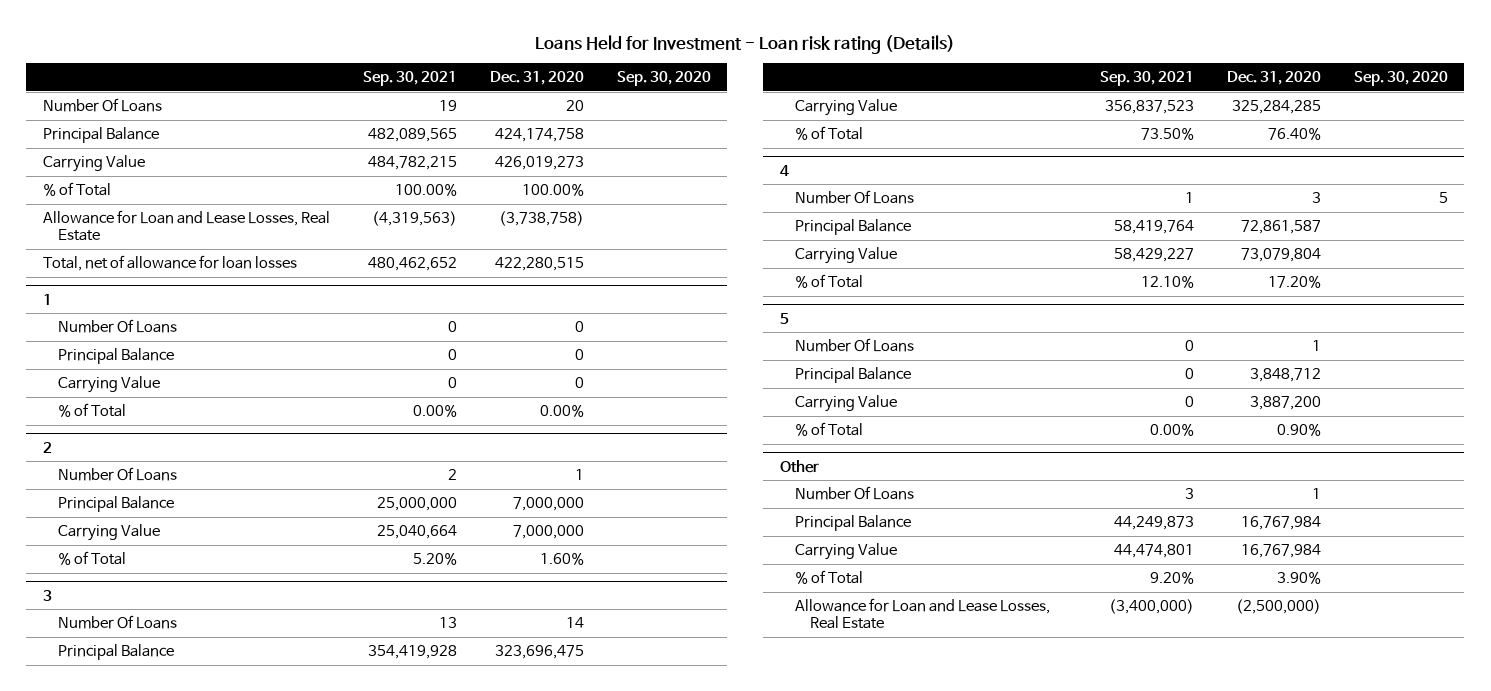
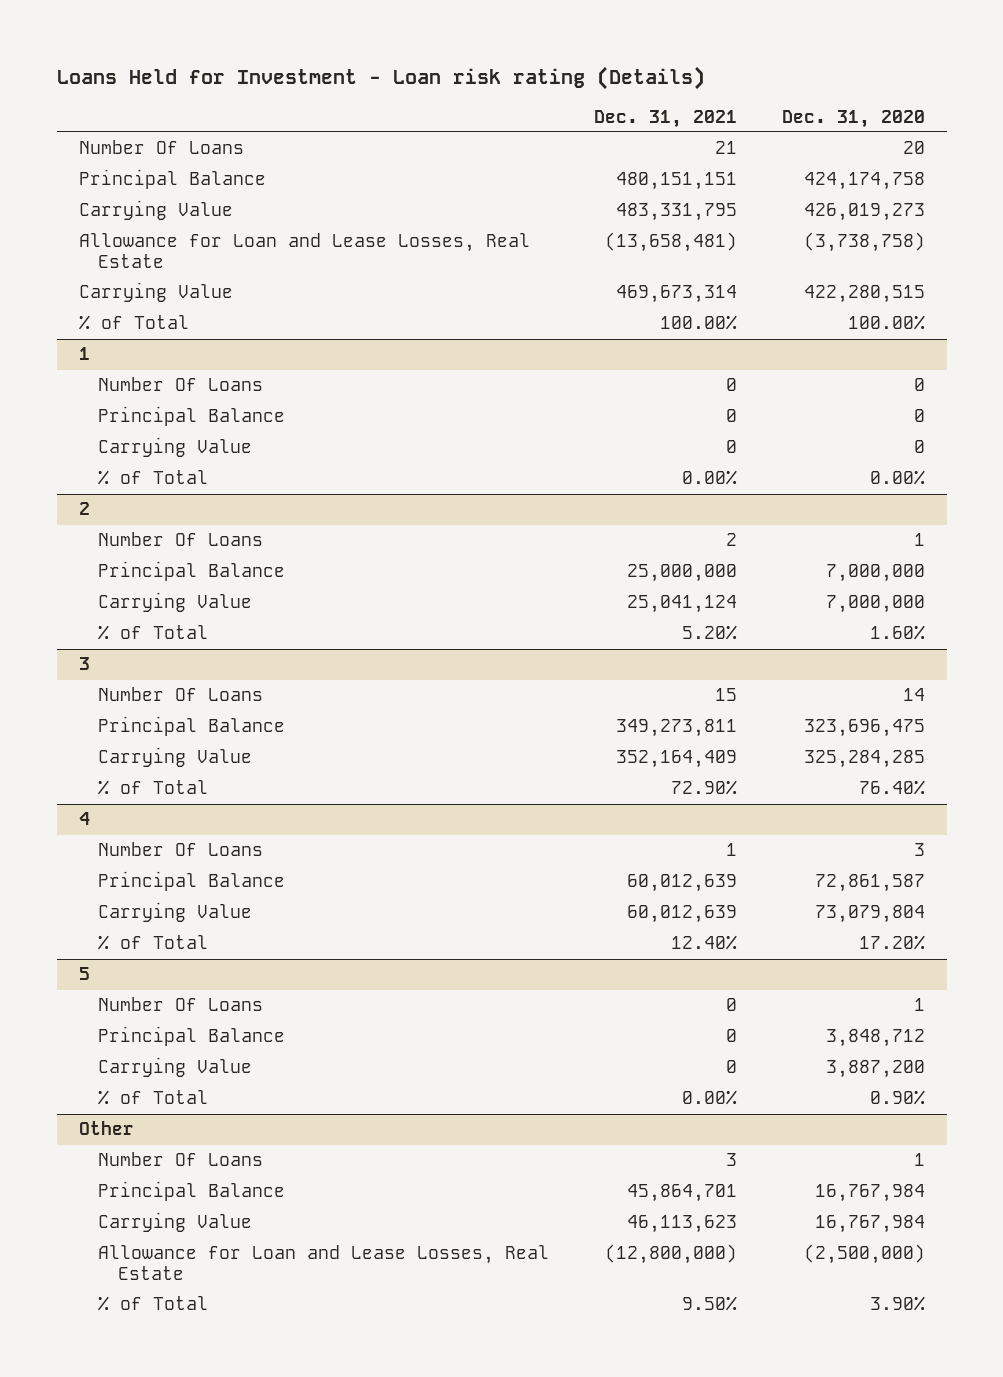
- | Sep. 30, 2021 | Dec. 31, 2020 | Sep. 30, 2020
+ | Dec. 31, 2021 | Dec. 31, 2020
- Total, net of allowance for loan losses | 480,462,652 | 422,280,515 |
+ Carrying Value | 469,673,314 | 422,280,515
moved down: % of Total | 100.00% | 100.00%
@ Other
moved down: % of Total | 9.50% | 3.90%

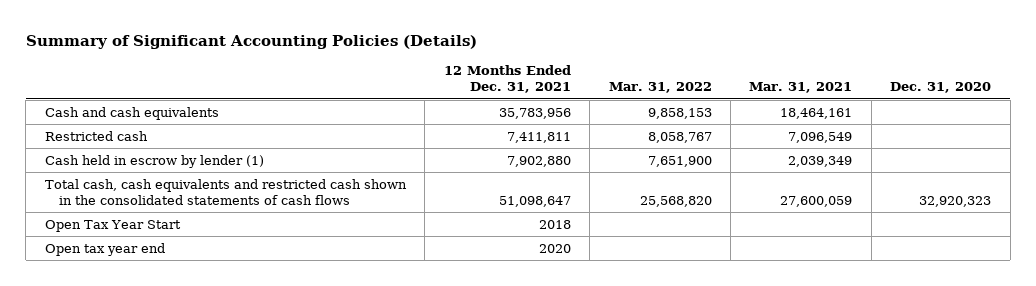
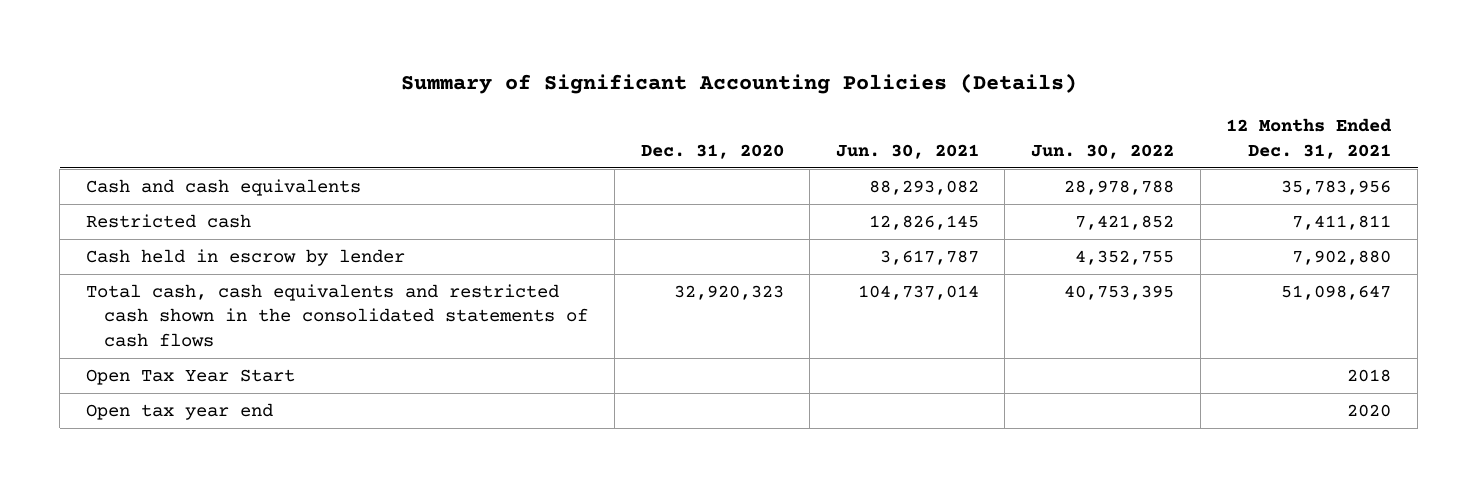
- | 12 Months Ended Dec. 31, 2021 | Mar. 31, 2022 | Mar. 31, 2021 | Dec. 31, 2020
+ | Dec. 31, 2020 | Jun. 30, 2021 | Jun. 30, 2022 | 12 Months Ended Dec. 31, 2021
- Cash held in escrow by lender (1) | 7,902,880 | 7,651,900 | 2,039,349 |
+ Cash held in escrow by lender | | 3,617,787 | 4,352,755 | 7,902,880

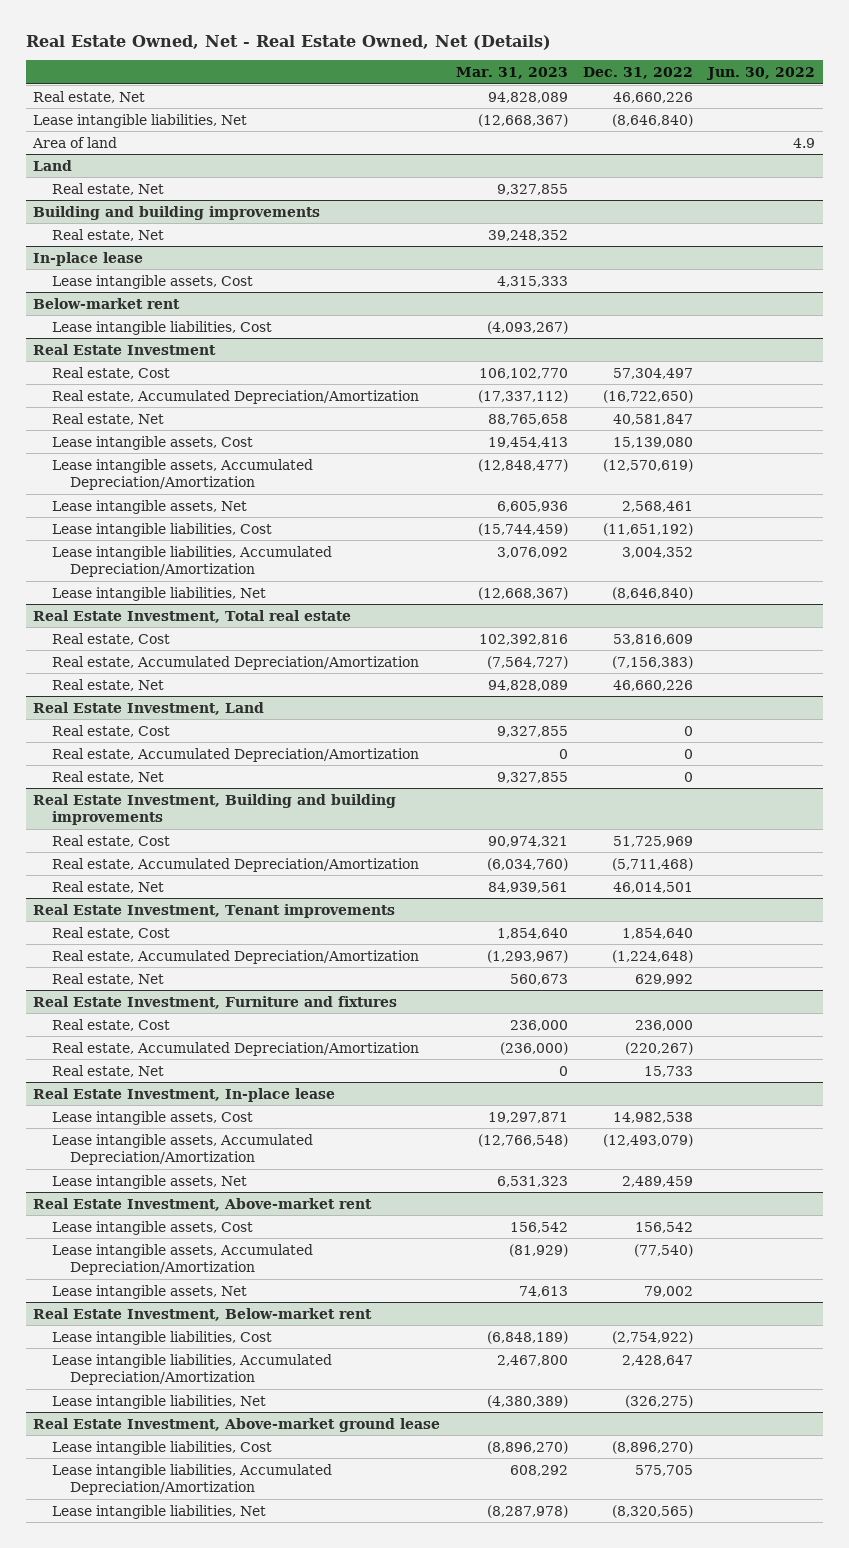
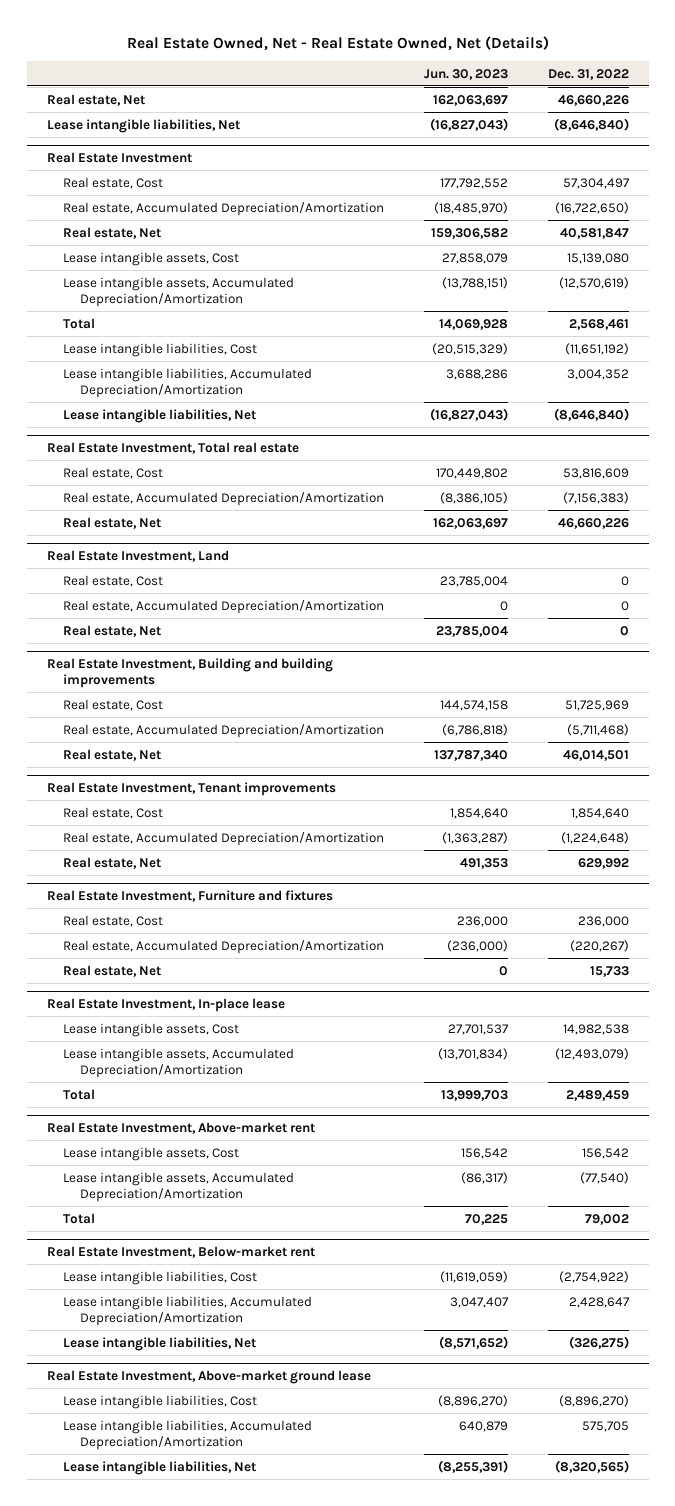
- | Mar. 31, 2023 | Dec. 31, 2022 | Jun. 30, 2022
+ | Jun. 30, 2023 | Dec. 31, 2022
- Area of land | | | 4.9
- Land
- Real estate, Net | 9,327,855 | |
- Building and building improvements
- Real estate, Net | 39,248,352 | |
- In-place lease
- Lease intangible assets, Cost | 4,315,333 | |
- Below-market rent
- Lease intangible liabilities, Cost | (4,093,267) | |
@ Real Estate Investment
- Lease intangible assets, Net | 6,605,936 | 2,568,461 |
+ Total | 14,069,928 | 2,568,461
@ Real Estate Investment, In-place lease
- Lease intangible assets, Net | 6,531,323 | 2,489,459 |
+ Total | 13,999,703 | 2,489,459
@ Real Estate Investment, Above-market rent
- Lease intangible assets, Net | 74,613 | 79,002 |
+ Total | 70,225 | 79,002

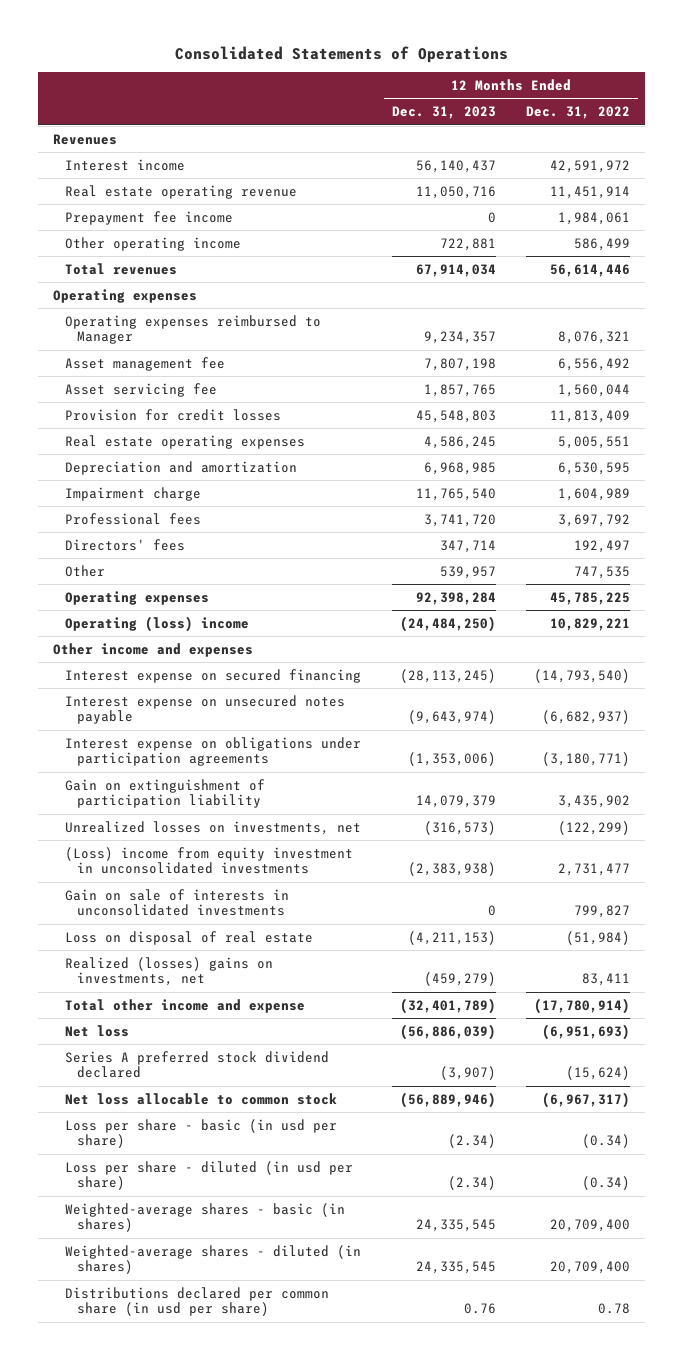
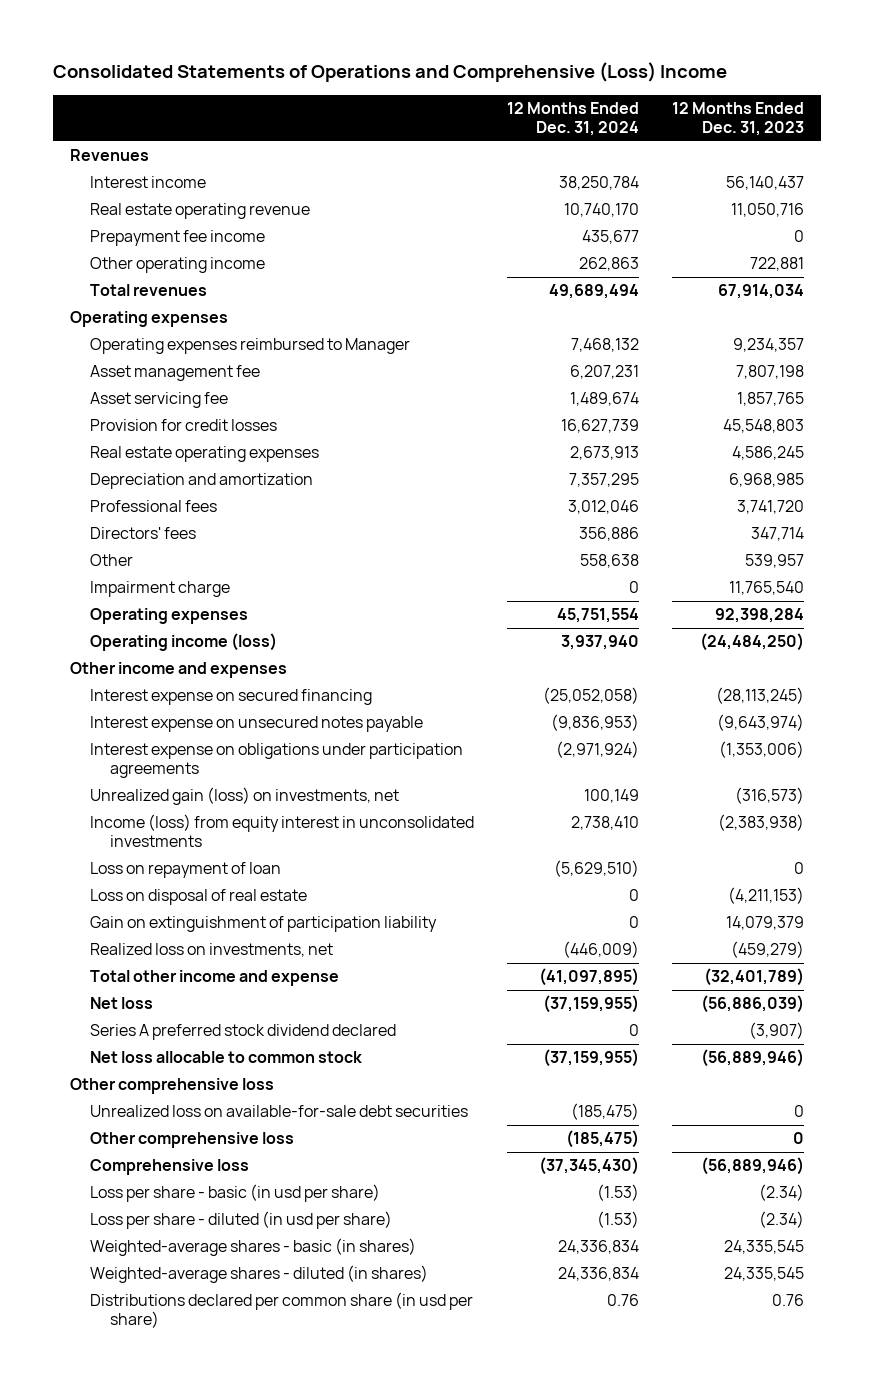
- Consolidated Statements of Operations
+ Consolidated Statements of Operations and Comprehensive (Loss) Income
- | 12 Months Ended Dec. 31, 2023 | 12 Months Ended Dec. 31, 2022
+ | 12 Months Ended Dec. 31, 2024 | 12 Months Ended Dec. 31, 2023
moved down: Impairment charge | 0 | 11,765,540
- Operating (loss) income | (24,484,250) | 10,829,221
+ Operating income (loss) | 3,937,940 | (24,484,250)
- Unrealized losses on investments, net | (316,573) | (122,299)
- (Loss) income from equity investment in unconsolidated investments | (2,383,938) | 2,731,477
- Gain on sale of interests in unconsolidated investments | 0 | 799,827
+ Unrealized gain (loss) on investments, net | 100,149 | (316,573)
+ Income (loss) from equity interest in unconsolidated investments | 2,738,410 | (2,383,938)
+ Loss on repayment of loan | (5,629,510) | 0
- Realized (losses) gains on investments, net | (459,279) | 83,411
moved down: Gain on extinguishment of participation liability | 0 | 14,079,379
+ Realized loss on investments, net | (446,009) | (459,279)
+ Other comprehensive loss
+ Unrealized loss on available-for-sale debt securities | (185,475) | 0
+ Other comprehensive loss | (185,475) | 0
+ Comprehensive loss | (37,345,430) | (56,889,946)

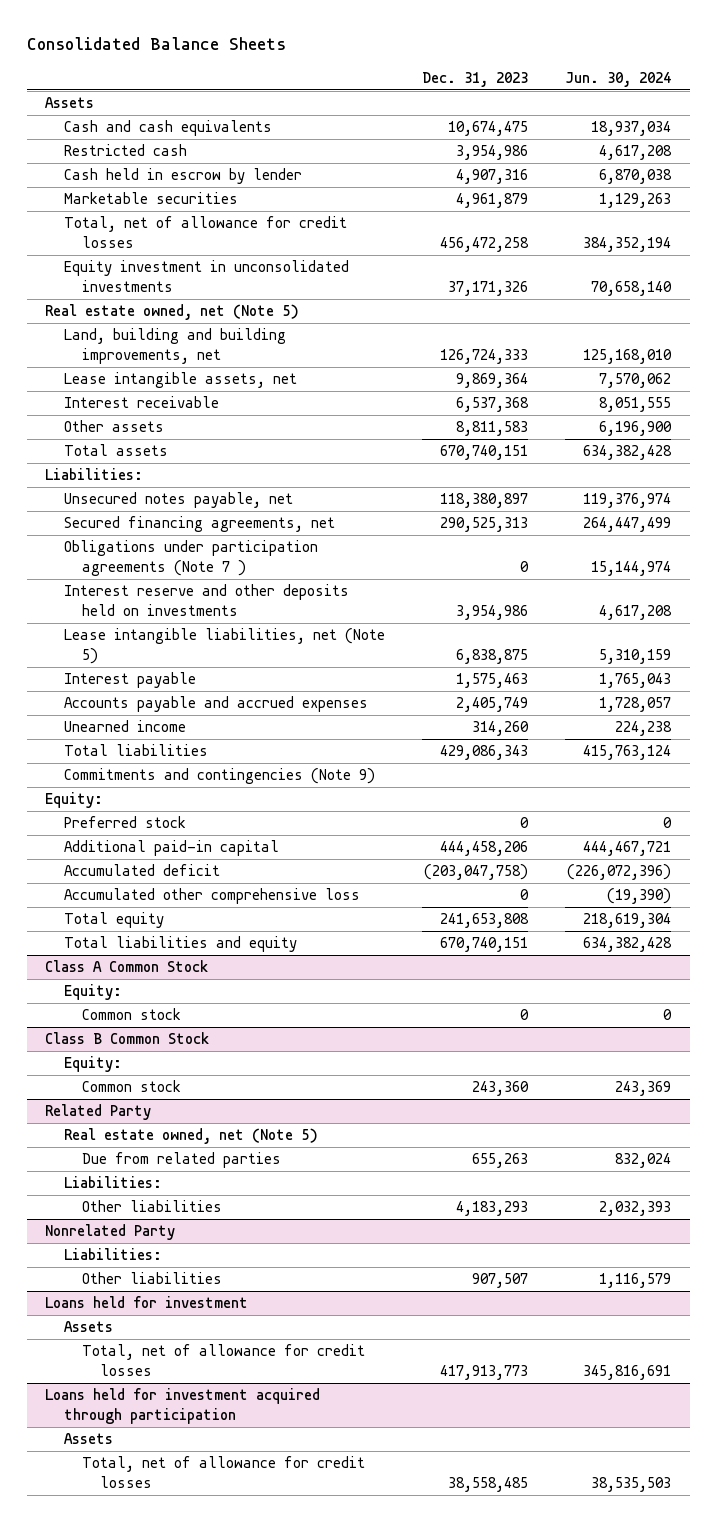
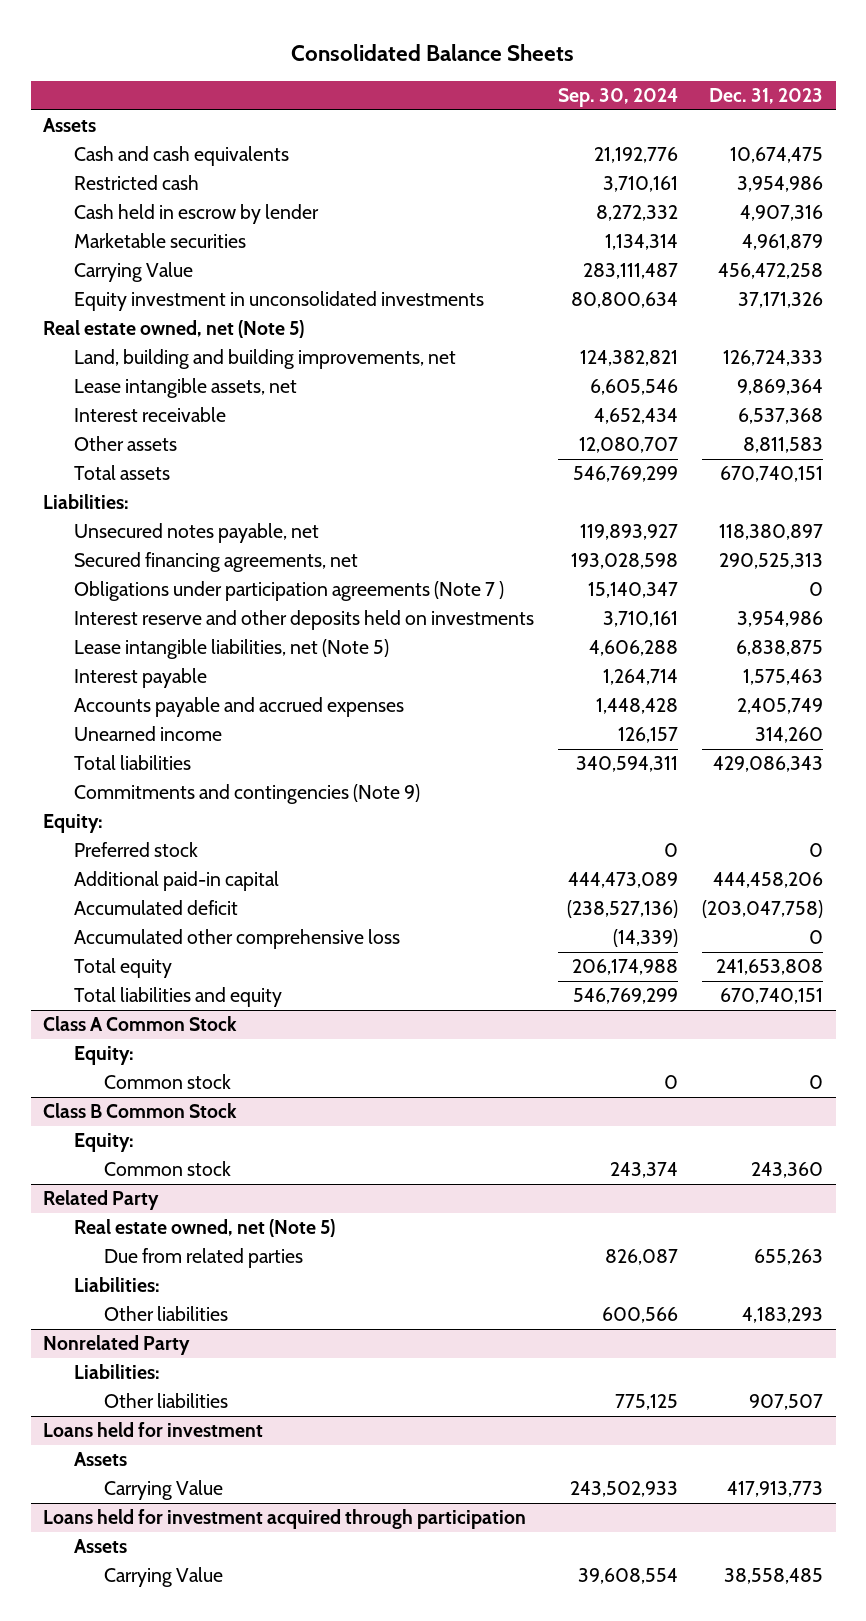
- | Dec. 31, 2023 | Jun. 30, 2024
+ | Sep. 30, 2024 | Dec. 31, 2023
- Total, net of allowance for credit losses | 456,472,258 | 384,352,194
+ Carrying Value | 283,111,487 | 456,472,258
@ Loans held for investment
- Total, net of allowance for credit losses | 417,913,773 | 345,816,691
+ Carrying Value | 243,502,933 | 417,913,773
@ Loans held for investment acquired through participation
- Total, net of allowance for credit losses | 38,558,485 | 38,535,503
+ Carrying Value | 39,608,554 | 38,558,485

